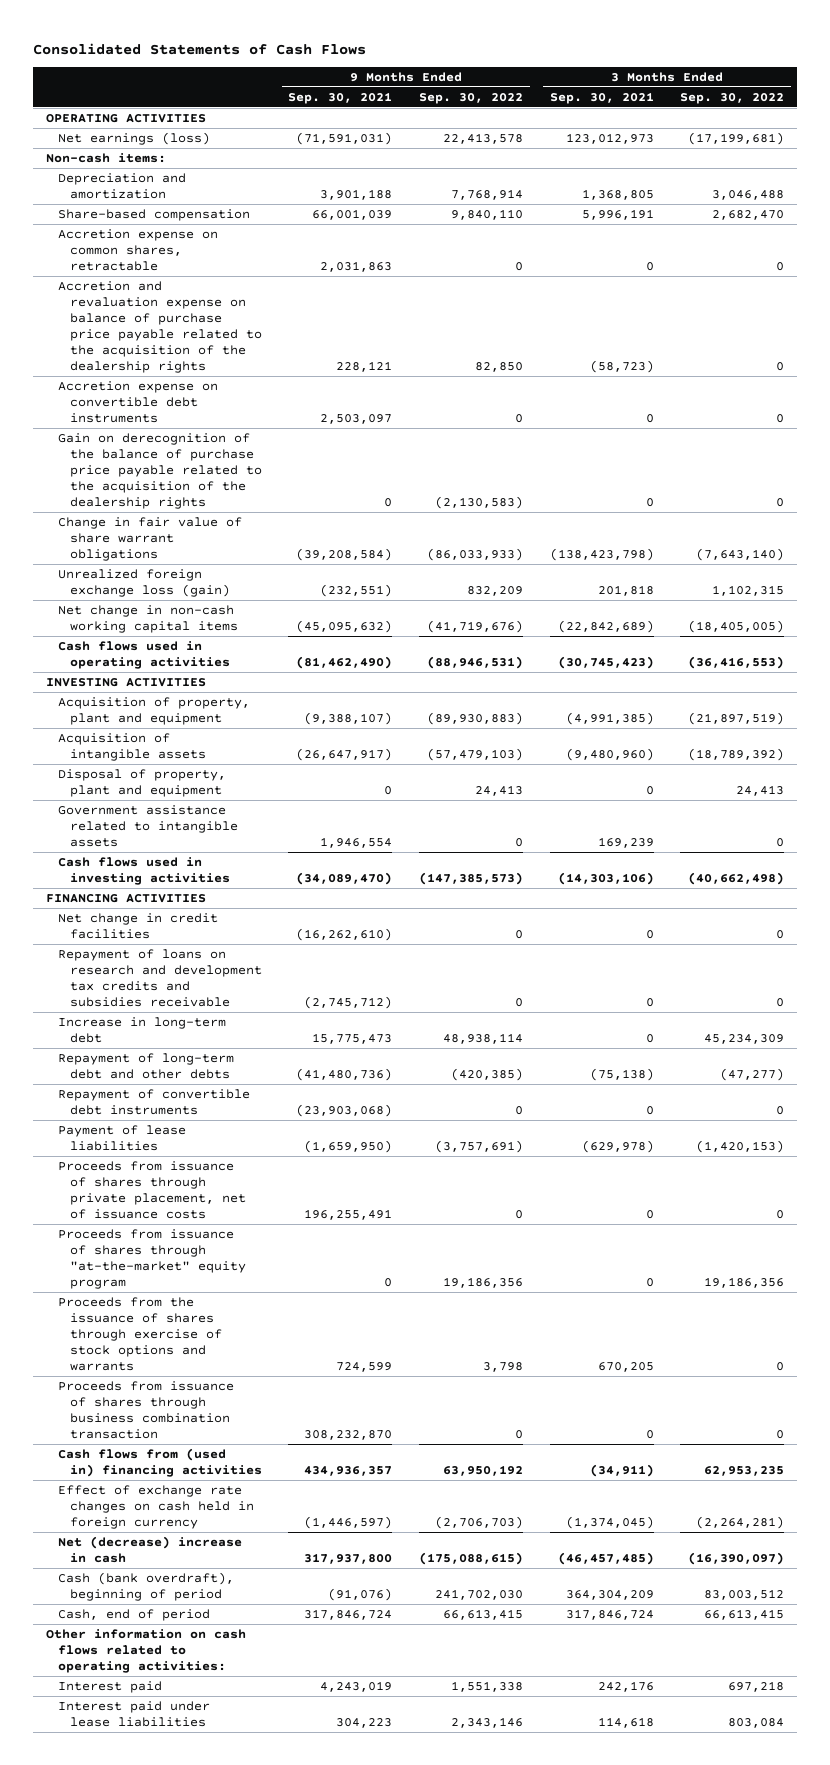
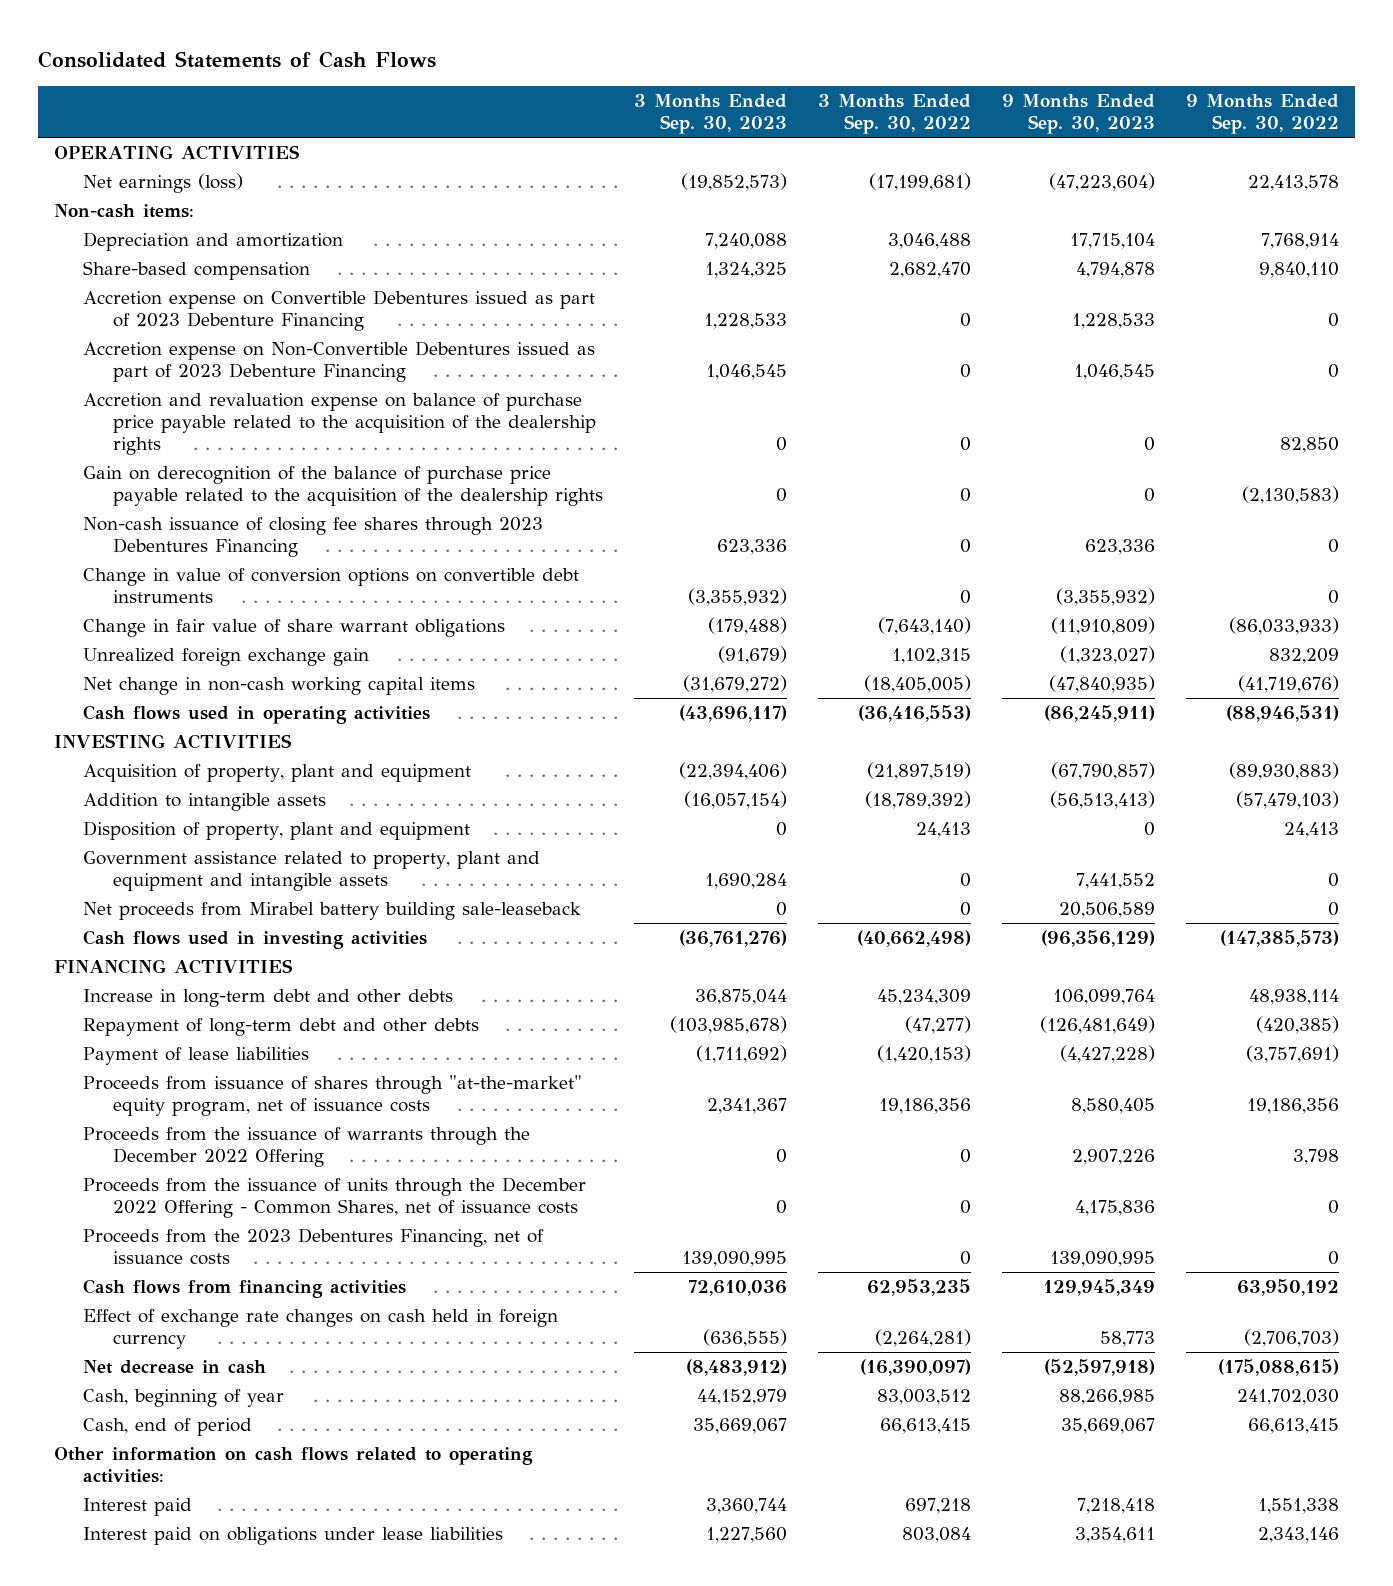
- | 9 Months Ended Sep. 30, 2021 | 9 Months Ended Sep. 30, 2022 | 3 Months Ended Sep. 30, 2021 | 3 Months Ended Sep. 30, 2022
+ | 3 Months Ended Sep. 30, 2023 | 3 Months Ended Sep. 30, 2022 | 9 Months Ended Sep. 30, 2023 | 9 Months Ended Sep. 30, 2022
- Accretion expense on common shares, retractable | 2,031,863 | 0 | 0 | 0
+ Accretion expense on Convertible Debentures issued as part of 2023 Debenture Financing | 1,228,533 | 0 | 1,228,533 | 0
+ Accretion expense on Non-Convertible Debentures issued as part of 2023 Debenture Financing | 1,046,545 | 0 | 1,046,545 | 0
- Accretion expense on convertible debt instruments | 2,503,097 | 0 | 0 | 0
+ Non-cash issuance of closing fee shares through 2023 Debentures Financing | 623,336 | 0 | 623,336 | 0
+ Change in value of conversion options on convertible debt instruments | (3,355,932) | 0 | (3,355,932) | 0
- Unrealized foreign exchange loss (gain) | (232,551) | 832,209 | 201,818 | 1,102,315
+ Unrealized foreign exchange gain | (91,679) | 1,102,315 | (1,323,027) | 832,209
- Acquisition of intangible assets | (26,647,917) | (57,479,103) | (9,480,960) | (18,789,392)
- Disposal of property, plant and equipment | 0 | 24,413 | 0 | 24,413
- Government assistance related to intangible assets | 1,946,554 | 0 | 169,239 | 0
+ Addition to intangible assets | (16,057,154) | (18,789,392) | (56,513,413) | (57,479,103)
+ Disposition of property, plant and equipment | 0 | 24,413 | 0 | 24,413
+ Government assistance related to property, plant and equipment and intangible assets | 1,690,284 | 0 | 7,441,552 | 0
+ Net proceeds from Mirabel battery building sale-leaseback | 0 | 0 | 20,506,589 | 0
- Net change in credit facilities | (16,262,610) | 0 | 0 | 0
- Repayment of loans on research and development tax credits and subsidies receivable | (2,745,712) | 0 | 0 | 0
- Increase in long-term debt | 15,775,473 | 48,938,114 | 0 | 45,234,309
+ Increase in long-term debt and other debts | 36,875,044 | 45,234,309 | 106,099,764 | 48,938,114
- Repayment of convertible debt instruments | (23,903,068) | 0 | 0 | 0
- Proceeds from issuance of shares through private placement, net of issuance costs | 196,255,491 | 0 | 0 | 0
- Proceeds from issuance of shares through "at-the-market" equity program | 0 | 19,186,356 | 0 | 19,186,356
- Proceeds from the issuance of shares through exercise of stock options and warrants | 724,599 | 3,798 | 670,205 | 0
- Proceeds from issuance of shares through business combination transaction | 308,232,870 | 0 | 0 | 0
- Cash flows from (used in) financing activities | 434,936,357 | 63,950,192 | (34,911) | 62,953,235
+ Proceeds from issuance of shares through "at-the-market" equity program, net of issuance costs | 2,341,367 | 19,186,356 | 8,580,405 | 19,186,356
+ Proceeds from the issuance of warrants through the December 2022 Offering | 0 | 0 | 2,907,226 | 3,798
+ Proceeds from the issuance of units through the December 2022 Offering - Common Shares, net of issuance costs | 0 | 0 | 4,175,836 | 0
+ Proceeds from the 2023 Debentures Financing, net of issuance costs | 139,090,995 | 0 | 139,090,995 | 0
+ Cash flows from financing activities | 72,610,036 | 62,953,235 | 129,945,349 | 63,950,192
- Net (decrease) increase in cash | 317,937,800 | (175,088,615) | (46,457,485) | (16,390,097)
- Cash (bank overdraft), beginning of period | (91,076) | 241,702,030 | 364,304,209 | 83,003,512
+ Net decrease in cash | (8,483,912) | (16,390,097) | (52,597,918) | (175,088,615)
+ Cash, beginning of year | 44,152,979 | 83,003,512 | 88,266,985 | 241,702,030
- Interest paid under lease liabilities | 304,223 | 2,343,146 | 114,618 | 803,084
+ Interest paid on obligations under lease liabilities | 1,227,560 | 803,084 | 3,354,611 | 2,343,146

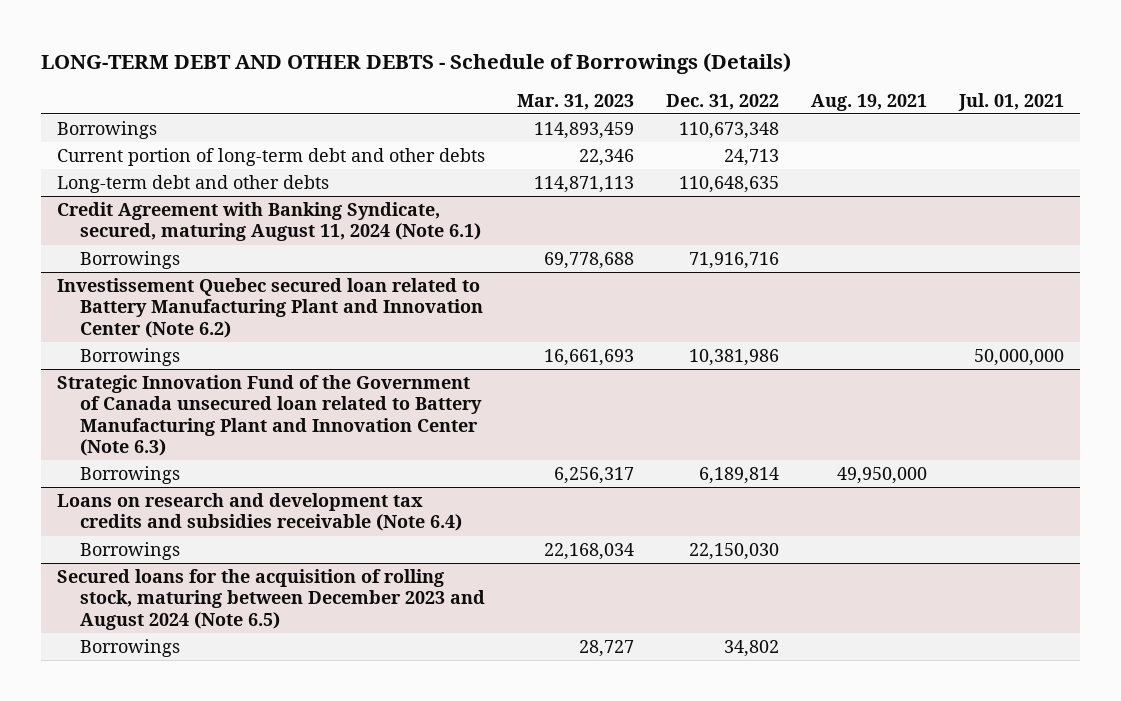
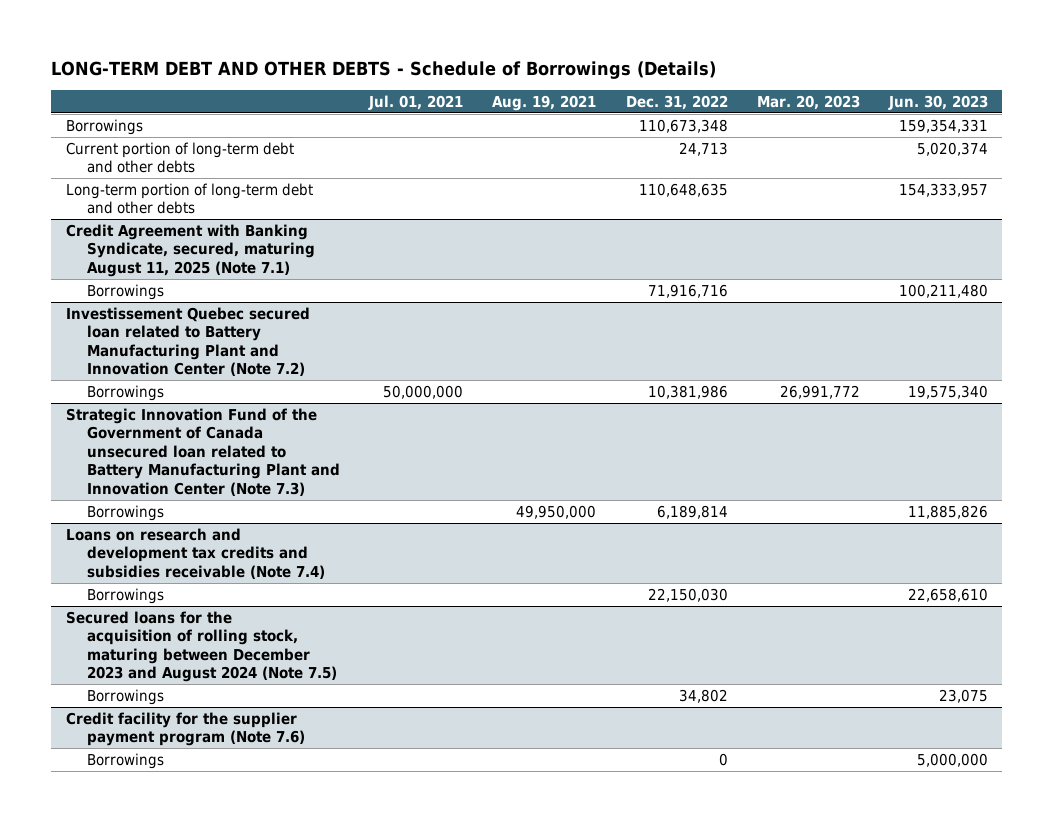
- | Mar. 31, 2023 | Dec. 31, 2022 | Aug. 19, 2021 | Jul. 01, 2021
+ | Jul. 01, 2021 | Aug. 19, 2021 | Dec. 31, 2022 | Mar. 20, 2023 | Jun. 30, 2023
- Long-term debt and other debts | 114,871,113 | 110,648,635 | |
- Credit Agreement with Banking Syndicate, secured, maturing August 11, 2024 (Note 6.1)
+ Long-term portion of long-term debt and other debts | | | 110,648,635 | | 154,333,957
+ Credit Agreement with Banking Syndicate, secured, maturing August 11, 2025 (Note 7.1)
- Investissement Quebec secured loan related to Battery Manufacturing Plant and Innovation Center (Note 6.2)
+ Investissement Quebec secured loan related to Battery Manufacturing Plant and Innovation Center (Note 7.2)
- Strategic Innovation Fund of the Government of Canada unsecured loan related to Battery Manufacturing Plant and Innovation Center (Note 6.3)
+ Strategic Innovation Fund of the Government of Canada unsecured loan related to Battery Manufacturing Plant and Innovation Center (Note 7.3)
- Loans on research and development tax credits and subsidies receivable (Note 6.4)
+ Loans on research and development tax credits and subsidies receivable (Note 7.4)
- Secured loans for the acquisition of rolling stock, maturing between December 2023 and August 2024 (Note 6.5)
+ Secured loans for the acquisition of rolling stock, maturing between December 2023 and August 2024 (Note 7.5)
+ Credit facility for the supplier payment program (Note 7.6)
+ Borrowings | | | 0 | | 5,000,000

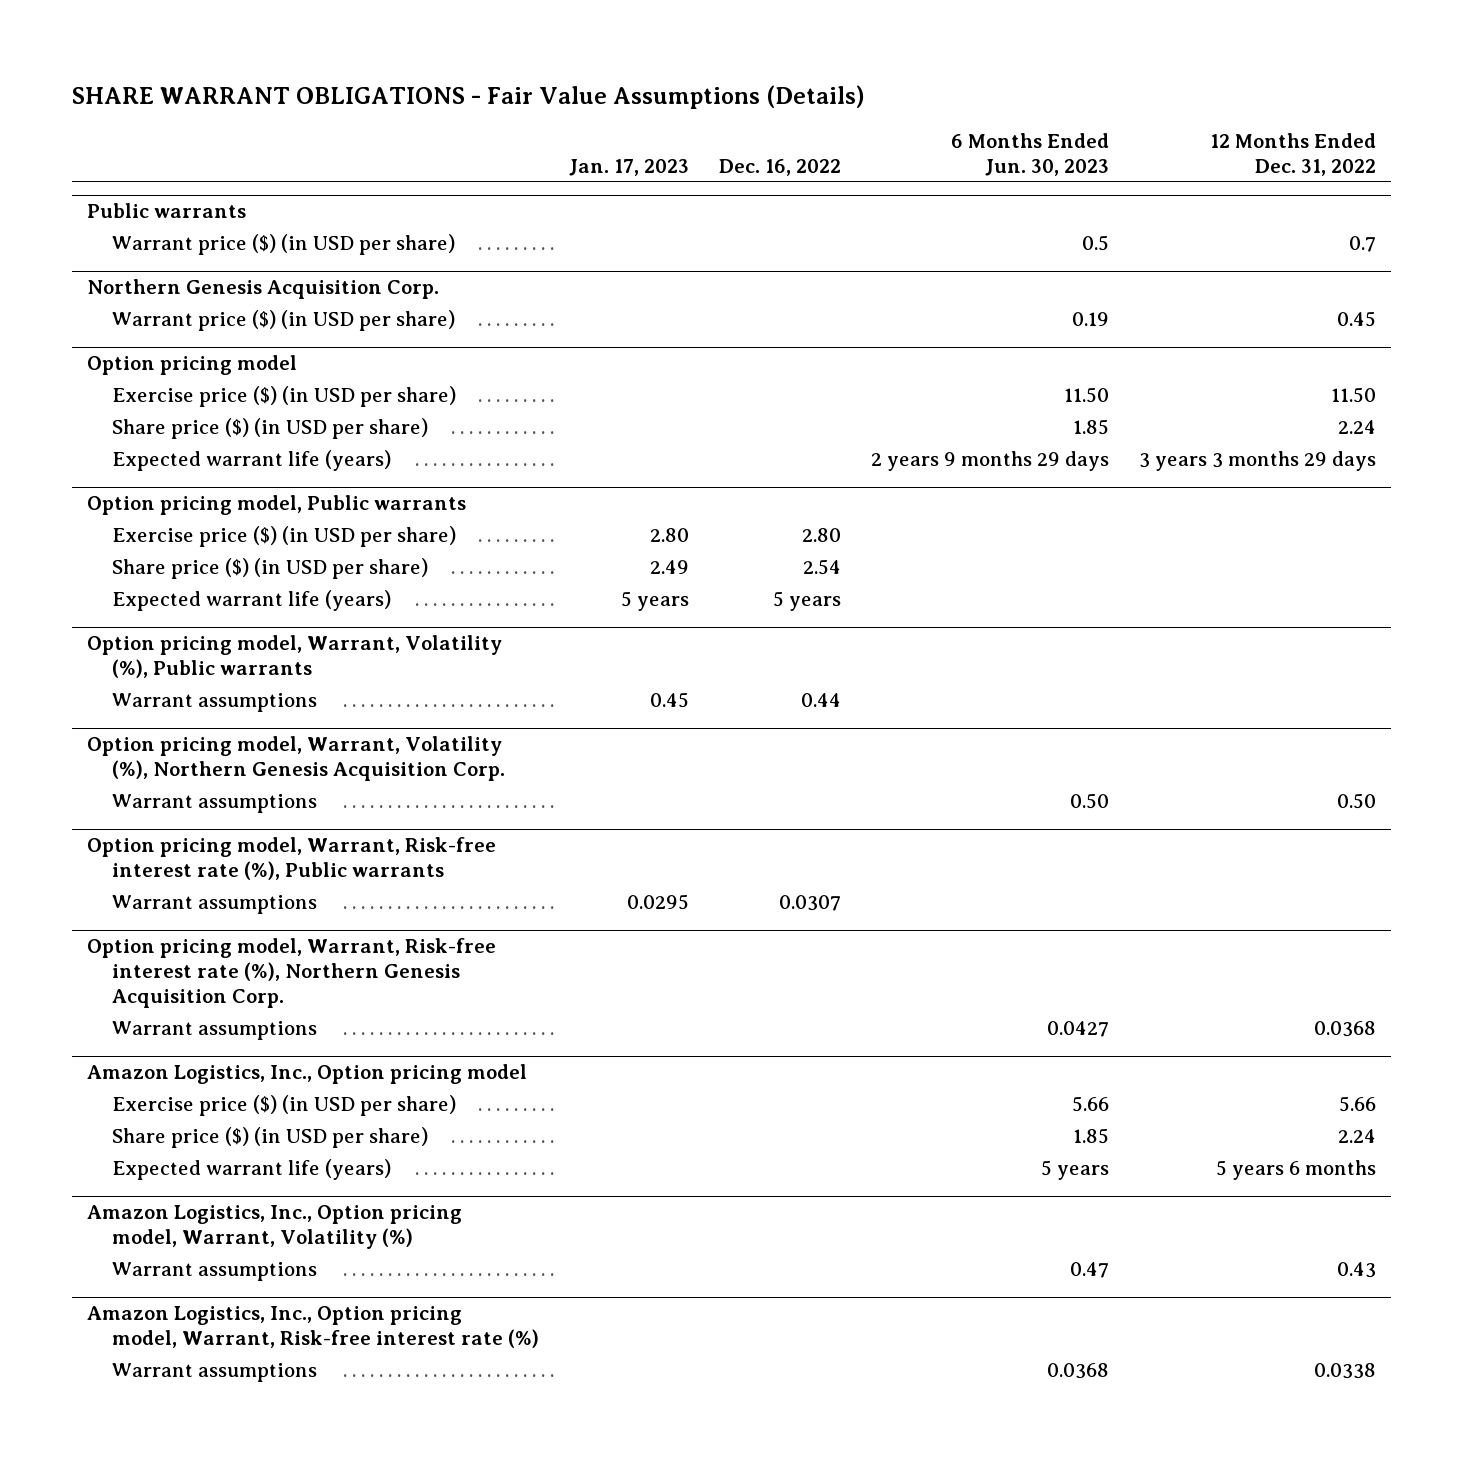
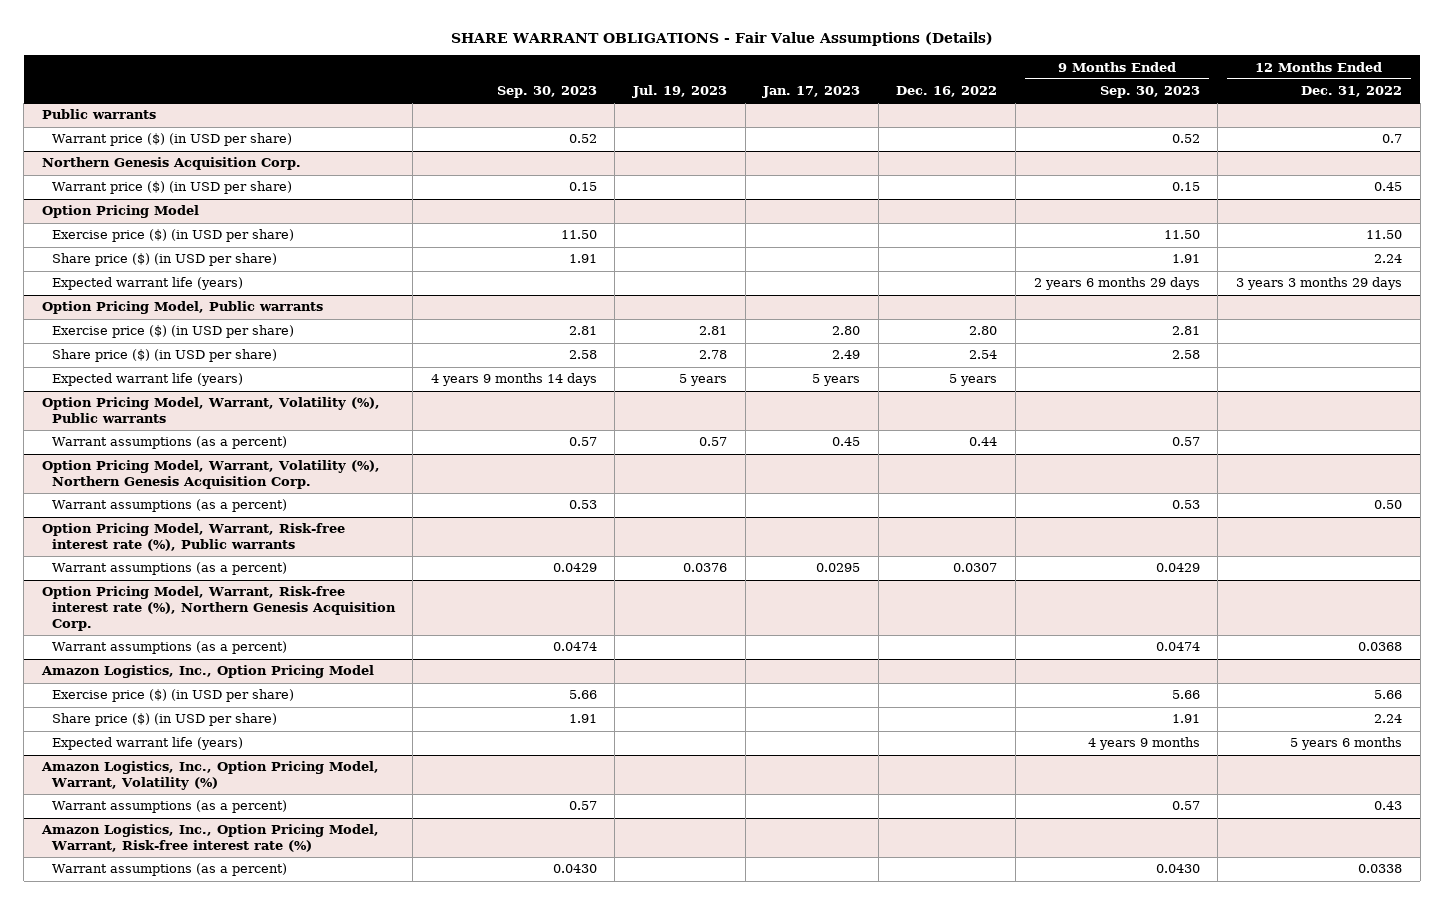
- | Jan. 17, 2023 | Dec. 16, 2022 | 6 Months Ended Jun. 30, 2023 | 12 Months Ended Dec. 31, 2022
+ | Sep. 30, 2023 | Jul. 19, 2023 | Jan. 17, 2023 | Dec. 16, 2022 | 9 Months Ended Sep. 30, 2023 | 12 Months Ended Dec. 31, 2022
- Option pricing model
+ Option Pricing Model
- Option pricing model, Public warrants
+ Option Pricing Model, Public warrants
- Option pricing model, Warrant, Volatility (%), Public warrants
- Warrant assumptions | 0.45 | 0.44 | |
- Option pricing model, Warrant, Volatility (%), Northern Genesis Acquisition Corp.
- Warrant assumptions | | | 0.50 | 0.50
- Option pricing model, Warrant, Risk-free interest rate (%), Public warrants
- Warrant assumptions | 0.0295 | 0.0307 | |
- Option pricing model, Warrant, Risk-free interest rate (%), Northern Genesis Acquisition Corp.
- Warrant assumptions | | | 0.0427 | 0.0368
- Amazon Logistics, Inc., Option pricing model
+ Option Pricing Model, Warrant, Volatility (%), Public warrants
+ Warrant assumptions (as a percent) | 0.57 | 0.57 | 0.45 | 0.44 | 0.57 |
+ Option Pricing Model, Warrant, Volatility (%), Northern Genesis Acquisition Corp.
+ Warrant assumptions (as a percent) | 0.53 | | | | 0.53 | 0.50
+ Option Pricing Model, Warrant, Risk-free interest rate (%), Public warrants
+ Warrant assumptions (as a percent) | 0.0429 | 0.0376 | 0.0295 | 0.0307 | 0.0429 |
+ Option Pricing Model, Warrant, Risk-free interest rate (%), Northern Genesis Acquisition Corp.
+ Warrant assumptions (as a percent) | 0.0474 | | | | 0.0474 | 0.0368
+ Amazon Logistics, Inc., Option Pricing Model
- Amazon Logistics, Inc., Option pricing model, Warrant, Volatility (%)
- Warrant assumptions | | | 0.47 | 0.43
- Amazon Logistics, Inc., Option pricing model, Warrant, Risk-free interest rate (%)
- Warrant assumptions | | | 0.0368 | 0.0338
+ Amazon Logistics, Inc., Option Pricing Model, Warrant, Volatility (%)
+ Warrant assumptions (as a percent) | 0.57 | | | | 0.57 | 0.43
+ Amazon Logistics, Inc., Option Pricing Model, Warrant, Risk-free interest rate (%)
+ Warrant assumptions (as a percent) | 0.0430 | | | | 0.0430 | 0.0338

